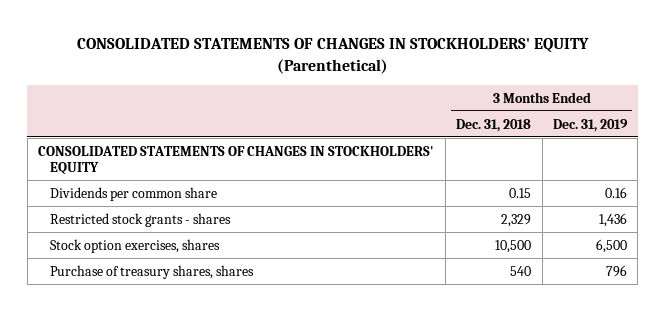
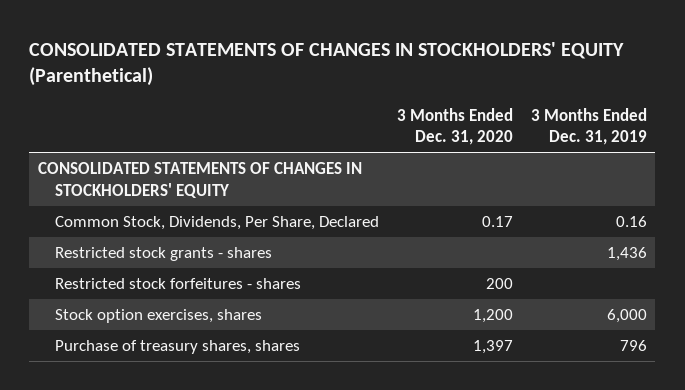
- | 3 Months Ended Dec. 31, 2018 | 3 Months Ended Dec. 31, 2019
+ | 3 Months Ended Dec. 31, 2020 | 3 Months Ended Dec. 31, 2019
- Dividends per common share | 0.15 | 0.16
+ Common Stock, Dividends, Per Share, Declared | 0.17 | 0.16
- Stock option exercises, shares | 10,500 | 6,500
+ Restricted stock forfeitures - shares | 200 |
+ Stock option exercises, shares | 1,200 | 6,000

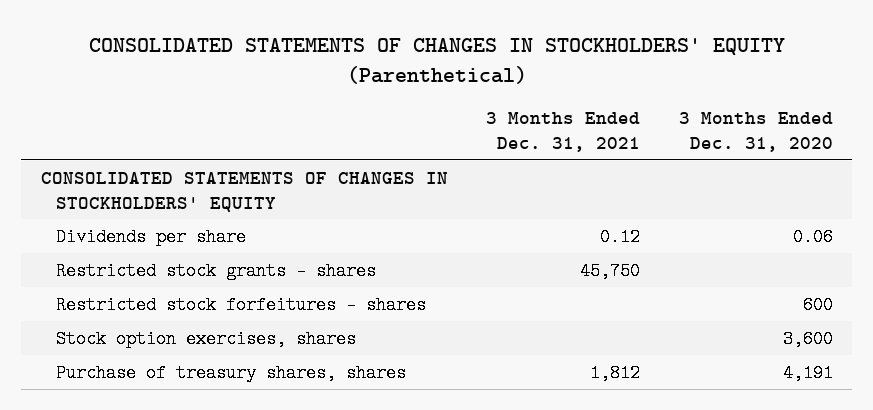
- | 3 Months Ended Dec. 31, 2020 | 3 Months Ended Dec. 31, 2019
+ | 3 Months Ended Dec. 31, 2021 | 3 Months Ended Dec. 31, 2020
- Common Stock, Dividends, Per Share, Declared | 0.17 | 0.16
+ Dividends per share | 0.12 | 0.06
- Restricted stock forfeitures - shares | 200 |
- Stock option exercises, shares | 1,200 | 6,000
- Purchase of treasury shares, shares | 1,397 | 796
+ Restricted stock forfeitures - shares | | 600
+ Stock option exercises, shares | | 3,600
+ Purchase of treasury shares, shares | 1,812 | 4,191

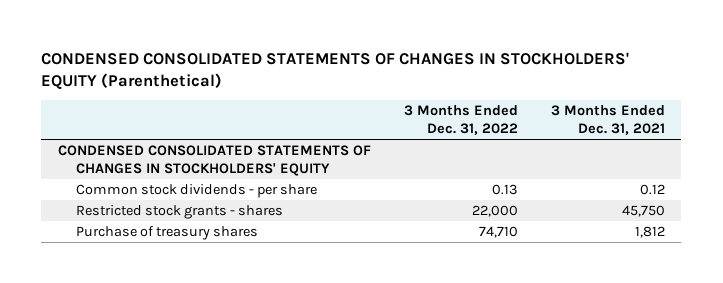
- CONSOLIDATED STATEMENTS OF CHANGES IN STOCKHOLDERS' EQUITY (Parenthetical)
+ CONDENSED CONSOLIDATED STATEMENTS OF CHANGES IN STOCKHOLDERS' EQUITY (Parenthetical)
- | 3 Months Ended Dec. 31, 2021 | 3 Months Ended Dec. 31, 2020
+ | 3 Months Ended Dec. 31, 2022 | 3 Months Ended Dec. 31, 2021
- CONSOLIDATED STATEMENTS OF CHANGES IN STOCKHOLDERS' EQUITY
- Dividends per share | 0.12 | 0.06
+ CONDENSED CONSOLIDATED STATEMENTS OF CHANGES IN STOCKHOLDERS' EQUITY
+ Common stock dividends - per share | 0.13 | 0.12
- Restricted stock forfeitures - shares | | 600
- Stock option exercises, shares | | 3,600
- Purchase of treasury shares, shares | 1,812 | 4,191
+ Purchase of treasury shares | 74,710 | 1,812

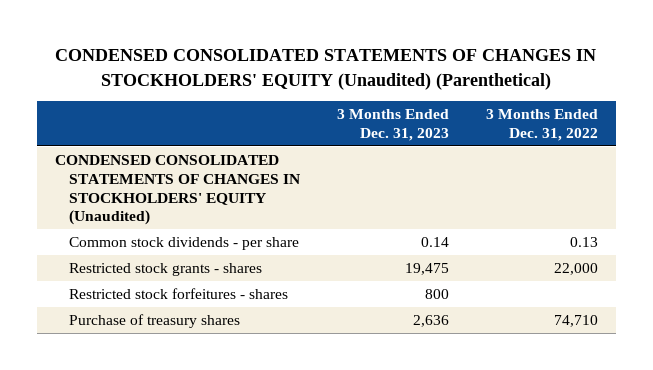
- CONDENSED CONSOLIDATED STATEMENTS OF CHANGES IN STOCKHOLDERS' EQUITY (Parenthetical)
+ CONDENSED CONSOLIDATED STATEMENTS OF CHANGES IN STOCKHOLDERS' EQUITY (Unaudited) (Parenthetical)
- | 3 Months Ended Dec. 31, 2022 | 3 Months Ended Dec. 31, 2021
+ | 3 Months Ended Dec. 31, 2023 | 3 Months Ended Dec. 31, 2022
- CONDENSED CONSOLIDATED STATEMENTS OF CHANGES IN STOCKHOLDERS' EQUITY
+ CONDENSED CONSOLIDATED STATEMENTS OF CHANGES IN STOCKHOLDERS' EQUITY (Unaudited)
+ Restricted stock forfeitures - shares | 800 |

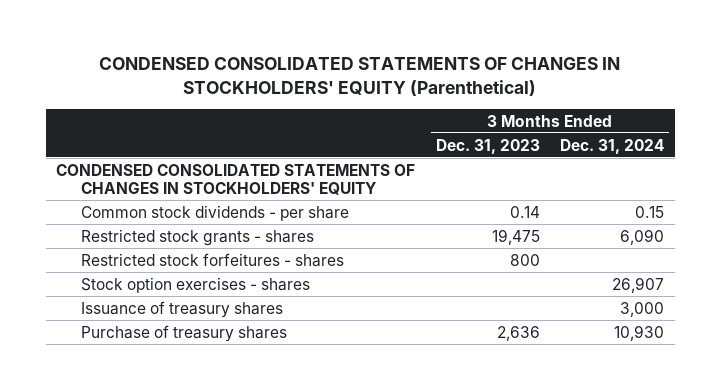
- CONDENSED CONSOLIDATED STATEMENTS OF CHANGES IN STOCKHOLDERS' EQUITY (Unaudited) (Parenthetical)
+ CONDENSED CONSOLIDATED STATEMENTS OF CHANGES IN STOCKHOLDERS' EQUITY (Parenthetical)
- | 3 Months Ended Dec. 31, 2023 | 3 Months Ended Dec. 31, 2022
+ | 3 Months Ended Dec. 31, 2023 | 3 Months Ended Dec. 31, 2024
- CONDENSED CONSOLIDATED STATEMENTS OF CHANGES IN STOCKHOLDERS' EQUITY (Unaudited)
+ CONDENSED CONSOLIDATED STATEMENTS OF CHANGES IN STOCKHOLDERS' EQUITY
+ Stock option exercises - shares | | 26,907
+ Issuance of treasury shares | | 3,000

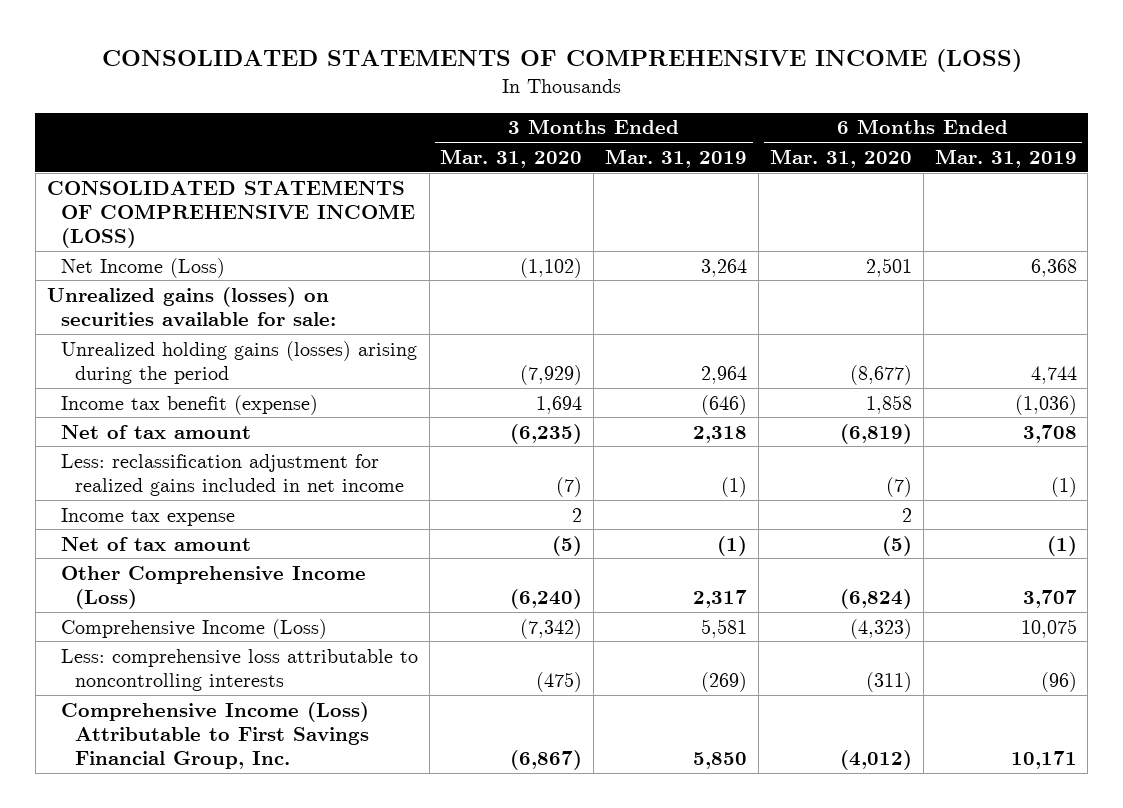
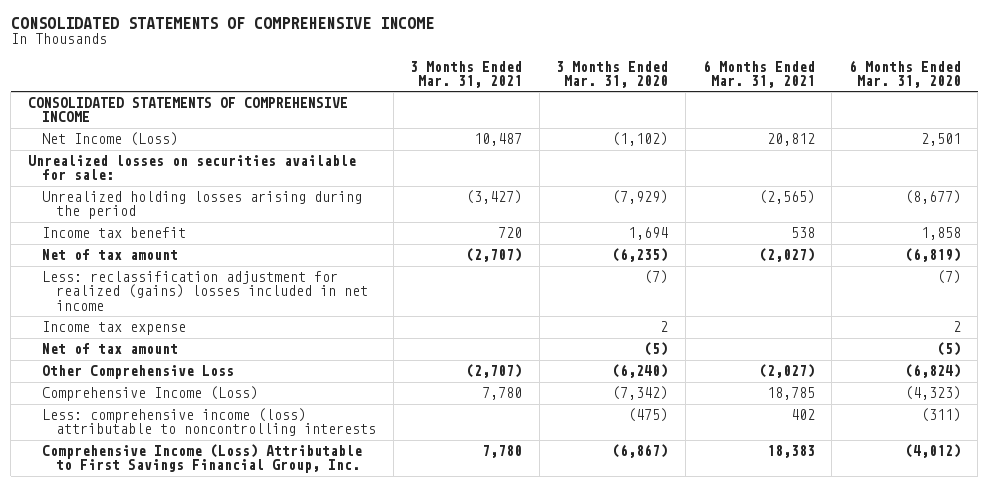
- CONSOLIDATED STATEMENTS OF COMPREHENSIVE INCOME (LOSS)
+ CONSOLIDATED STATEMENTS OF COMPREHENSIVE INCOME
- | 3 Months Ended Mar. 31, 2020 | 3 Months Ended Mar. 31, 2019 | 6 Months Ended Mar. 31, 2020 | 6 Months Ended Mar. 31, 2019
+ | 3 Months Ended Mar. 31, 2021 | 3 Months Ended Mar. 31, 2020 | 6 Months Ended Mar. 31, 2021 | 6 Months Ended Mar. 31, 2020
- CONSOLIDATED STATEMENTS OF COMPREHENSIVE INCOME (LOSS)
+ CONSOLIDATED STATEMENTS OF COMPREHENSIVE INCOME
- Unrealized gains (losses) on securities available for sale:
- Unrealized holding gains (losses) arising during the period | (7,929) | 2,964 | (8,677) | 4,744
- Income tax benefit (expense) | 1,694 | (646) | 1,858 | (1,036)
+ Unrealized losses on securities available for sale:
+ Unrealized holding losses arising during the period | (3,427) | (7,929) | (2,565) | (8,677)
+ Income tax benefit | 720 | 1,694 | 538 | 1,858
- Less: reclassification adjustment for realized gains included in net income | (7) | (1) | (7) | (1)
+ Less: reclassification adjustment for realized (gains) losses included in net income | | (7) | | (7)
- Other Comprehensive Income (Loss) | (6,240) | 2,317 | (6,824) | 3,707
+ Other Comprehensive Loss | (2,707) | (6,240) | (2,027) | (6,824)
- Less: comprehensive loss attributable to noncontrolling interests | (475) | (269) | (311) | (96)
+ Less: comprehensive income (loss) attributable to noncontrolling interests | | (475) | 402 | (311)

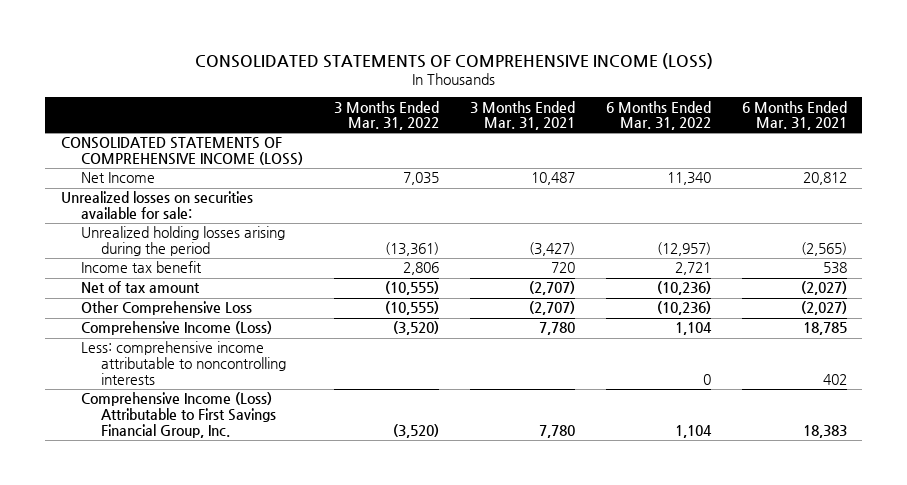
- CONSOLIDATED STATEMENTS OF COMPREHENSIVE INCOME
+ CONSOLIDATED STATEMENTS OF COMPREHENSIVE INCOME (LOSS)
- | 3 Months Ended Mar. 31, 2021 | 3 Months Ended Mar. 31, 2020 | 6 Months Ended Mar. 31, 2021 | 6 Months Ended Mar. 31, 2020
+ | 3 Months Ended Mar. 31, 2022 | 3 Months Ended Mar. 31, 2021 | 6 Months Ended Mar. 31, 2022 | 6 Months Ended Mar. 31, 2021
- CONSOLIDATED STATEMENTS OF COMPREHENSIVE INCOME
- Net Income (Loss) | 10,487 | (1,102) | 20,812 | 2,501
+ CONSOLIDATED STATEMENTS OF COMPREHENSIVE INCOME (LOSS)
+ Net Income | 7,035 | 10,487 | 11,340 | 20,812
- Less: reclassification adjustment for realized (gains) losses included in net income | | (7) | | (7)
- Income tax expense | | 2 | | 2
- Net of tax amount | | (5) | | (5)
- Less: comprehensive income (loss) attributable to noncontrolling interests | | (475) | 402 | (311)
+ Less: comprehensive income attributable to noncontrolling interests | | | 0 | 402

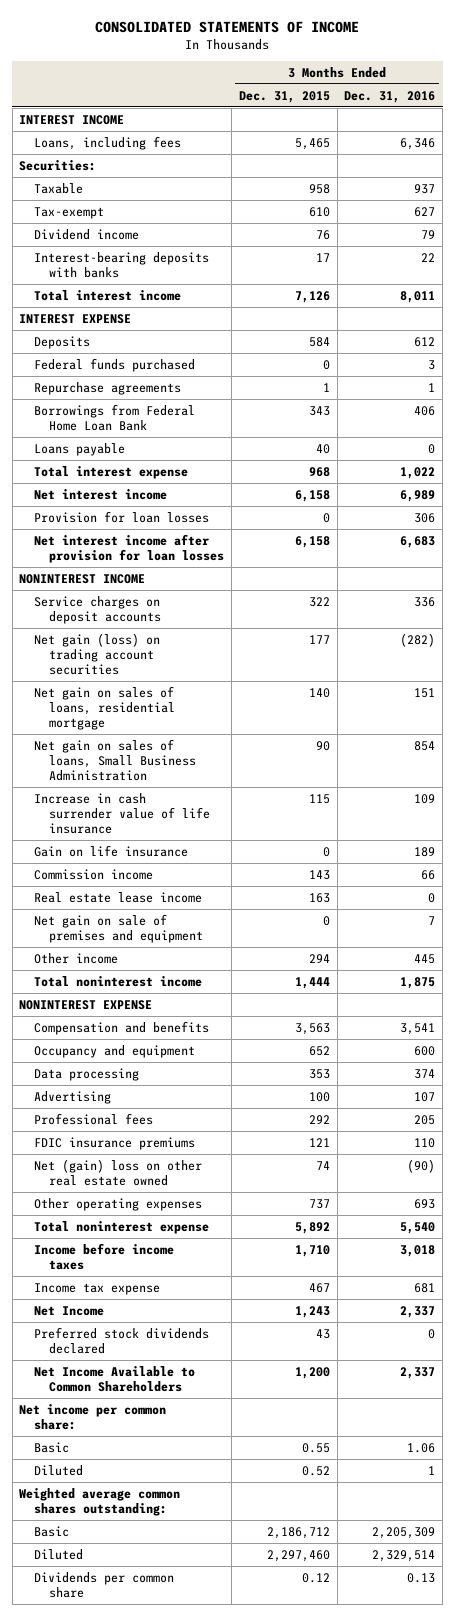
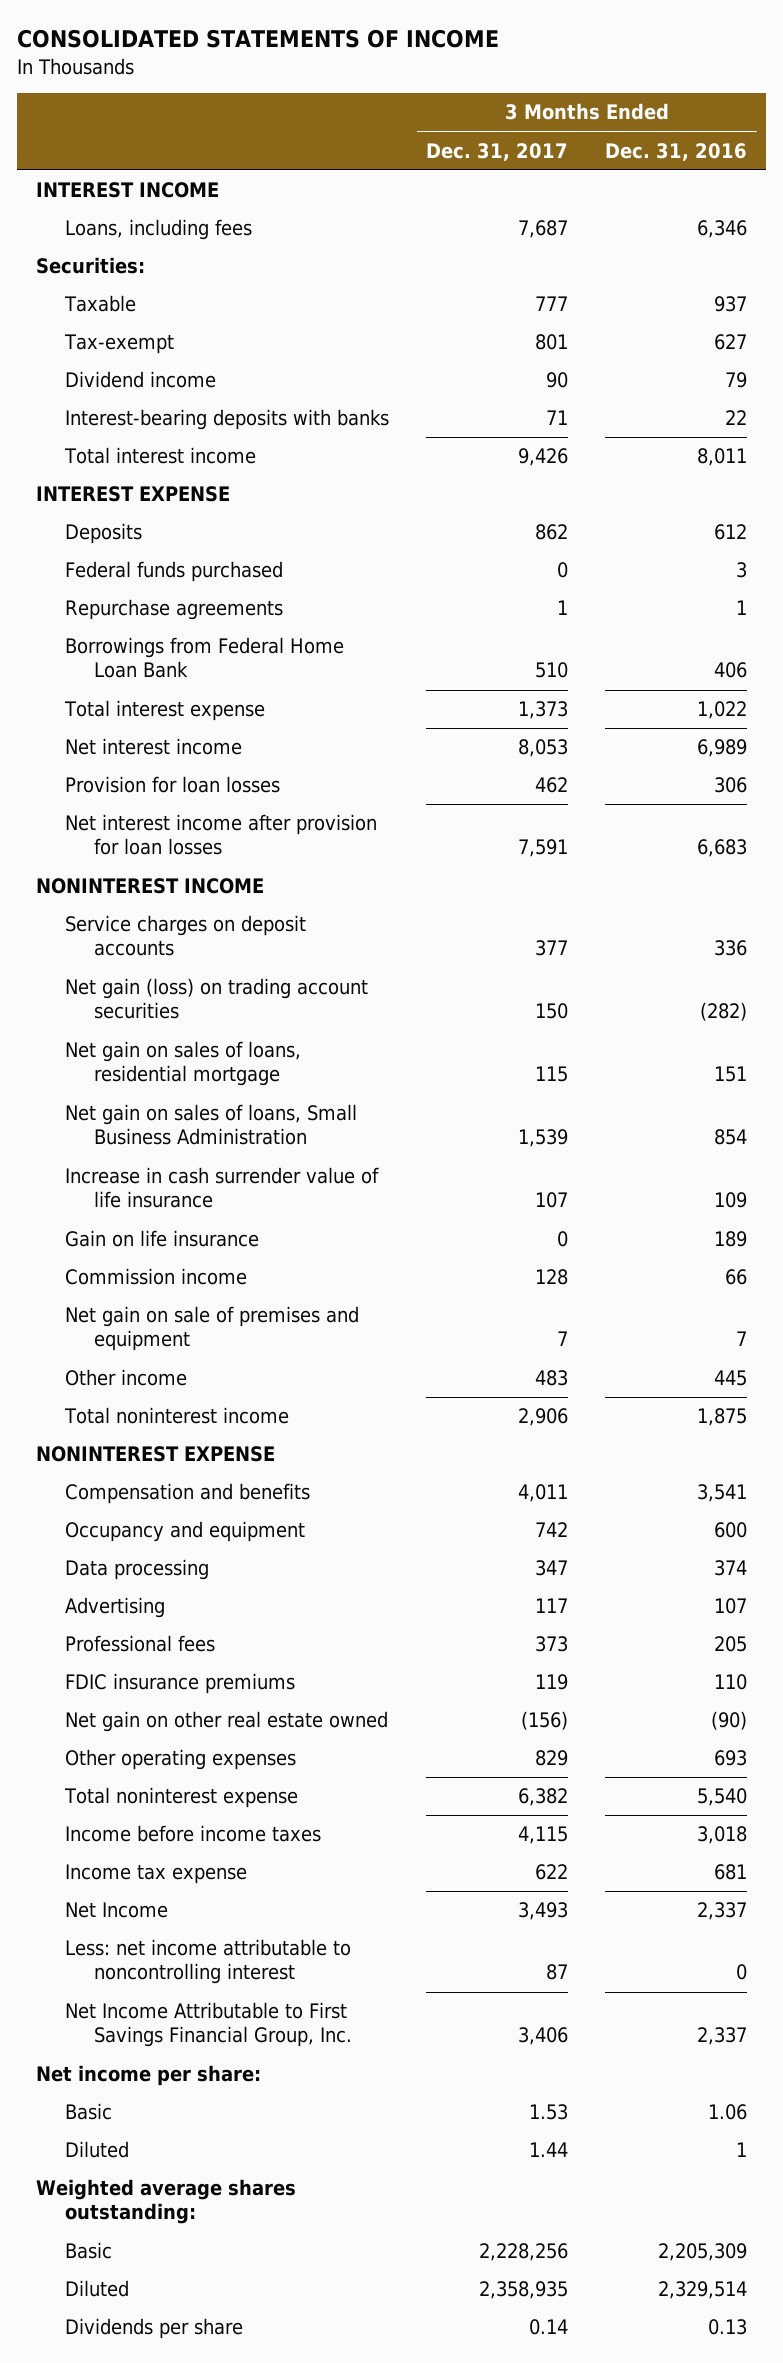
- | 3 Months Ended Dec. 31, 2015 | 3 Months Ended Dec. 31, 2016
+ | 3 Months Ended Dec. 31, 2017 | 3 Months Ended Dec. 31, 2016
- Loans payable | 40 | 0
- Real estate lease income | 163 | 0
- Net (gain) loss on other real estate owned | 74 | (90)
+ Net gain on other real estate owned | (156) | (90)
- Preferred stock dividends declared | 43 | 0
- Net Income Available to Common Shareholders | 1,200 | 2,337
- Net income per common share:
+ Less: net income attributable to noncontrolling interest | 87 | 0
+ Net Income Attributable to First Savings Financial Group, Inc. | 3,406 | 2,337
+ Net income per share:
- Weighted average common shares outstanding:
+ Weighted average shares outstanding:
- Dividends per common share | 0.12 | 0.13
+ Dividends per share | 0.14 | 0.13

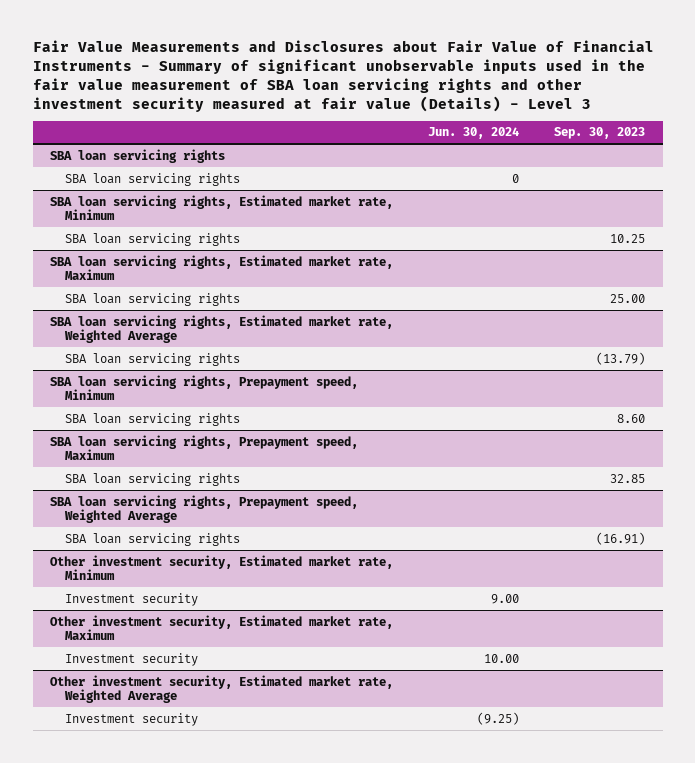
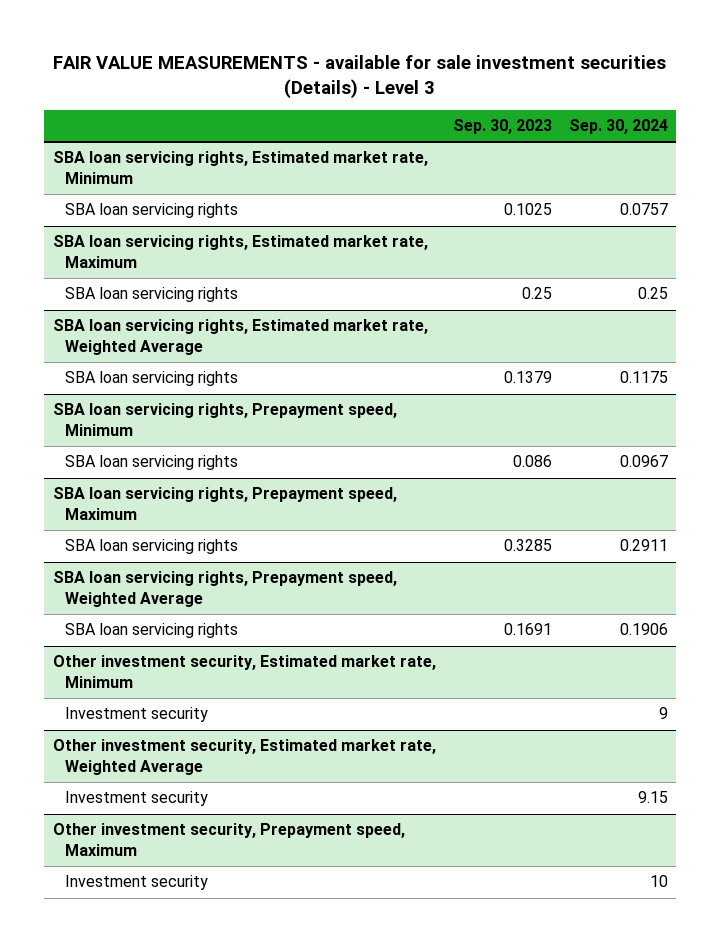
- Fair Value Measurements and Disclosures about Fair Value of Financial Instruments - Summary of significant unobservable inputs used in the fair value measurement of SBA loan servicing rights and other investment security measured at fair value (Details) - Level 3
+ FAIR VALUE MEASUREMENTS - available for sale investment securities (Details) - Level 3
- | Jun. 30, 2024 | Sep. 30, 2023
+ | Sep. 30, 2023 | Sep. 30, 2024
- SBA loan servicing rights
- SBA loan servicing rights | 0 |
@ SBA loan servicing rights, Estimated market rate, Minimum
- SBA loan servicing rights | | 10.25
+ SBA loan servicing rights | 0.1025 | 0.0757
@ SBA loan servicing rights, Estimated market rate, Maximum
- SBA loan servicing rights | | 25.00
+ SBA loan servicing rights | 0.25 | 0.25
@ SBA loan servicing rights, Estimated market rate, Weighted Average
- SBA loan servicing rights | | (13.79)
+ SBA loan servicing rights | 0.1379 | 0.1175
@ SBA loan servicing rights, Prepayment speed, Minimum
- SBA loan servicing rights | | 8.60
+ SBA loan servicing rights | 0.086 | 0.0967
@ SBA loan servicing rights, Prepayment speed, Maximum
- SBA loan servicing rights | | 32.85
+ SBA loan servicing rights | 0.3285 | 0.2911
@ SBA loan servicing rights, Prepayment speed, Weighted Average
- SBA loan servicing rights | | (16.91)
+ SBA loan servicing rights | 0.1691 | 0.1906
- Other investment security, Estimated market rate, Maximum
- Investment security | 10.00 |
+ Other investment security, Prepayment speed, Maximum
+ Investment security | | 10

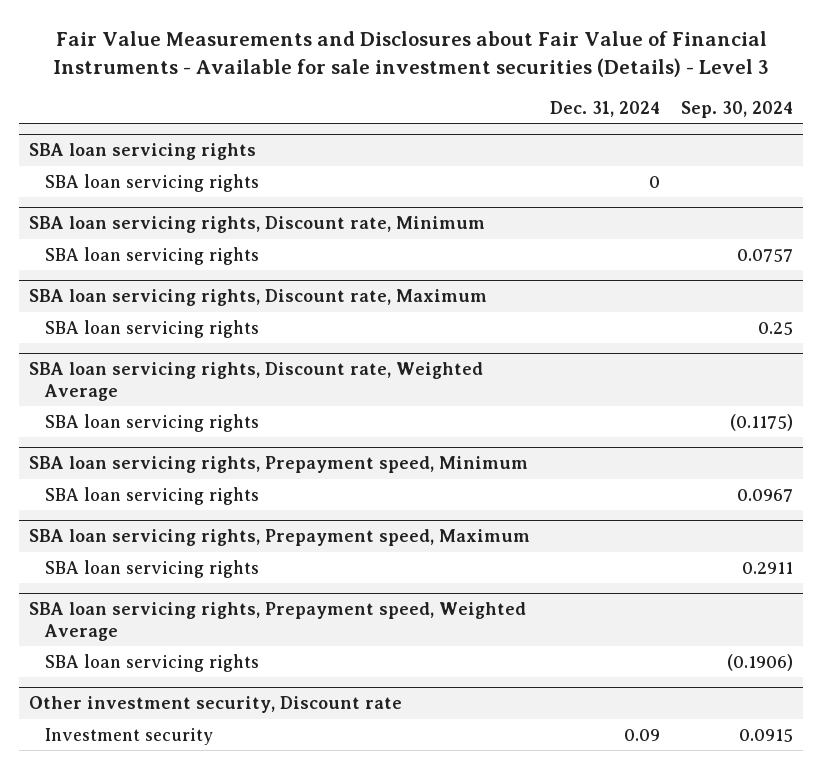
- FAIR VALUE MEASUREMENTS - available for sale investment securities (Details) - Level 3
+ Fair Value Measurements and Disclosures about Fair Value of Financial Instruments - Available for sale investment securities (Details) - Level 3
- | Sep. 30, 2023 | Sep. 30, 2024
+ | Dec. 31, 2024 | Sep. 30, 2024
- SBA loan servicing rights, Estimated market rate, Minimum
+ SBA loan servicing rights
+ SBA loan servicing rights | 0 |
+ SBA loan servicing rights, Discount rate, Minimum
- SBA loan servicing rights, Estimated market rate, Maximum
+ SBA loan servicing rights, Discount rate, Maximum
- SBA loan servicing rights, Estimated market rate, Weighted Average
- SBA loan servicing rights | 0.1379 | 0.1175
+ SBA loan servicing rights, Discount rate, Weighted Average
+ SBA loan servicing rights | | (0.1175)
@ SBA loan servicing rights, Prepayment speed, Weighted Average
- SBA loan servicing rights | 0.1691 | 0.1906
- Other investment security, Estimated market rate, Minimum
- Investment security | | 9
- Other investment security, Estimated market rate, Weighted Average
- Investment security | | 9.15
- Other investment security, Prepayment speed, Maximum
- Investment security | | 10
@ SBA loan servicing rights, Prepayment speed, Weighted Average
+ SBA loan servicing rights | | (0.1906)
+ Other investment security, Discount rate
+ Investment security | 0.09 | 0.0915

